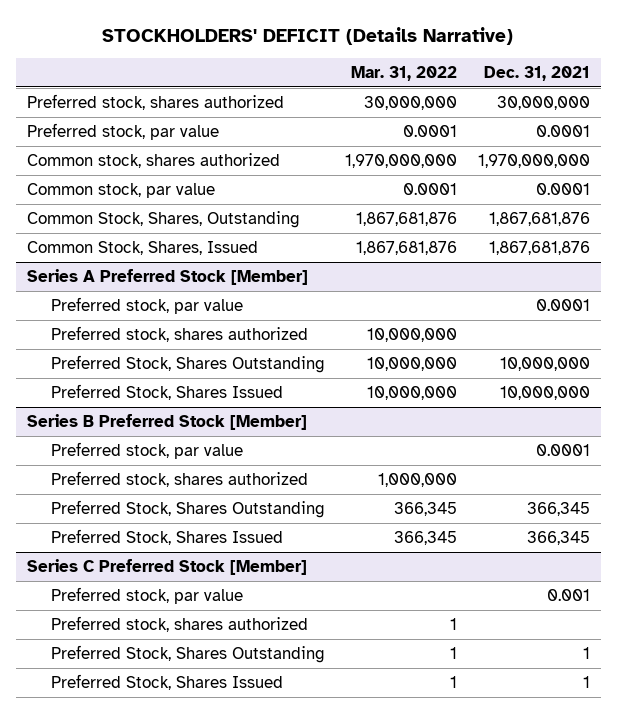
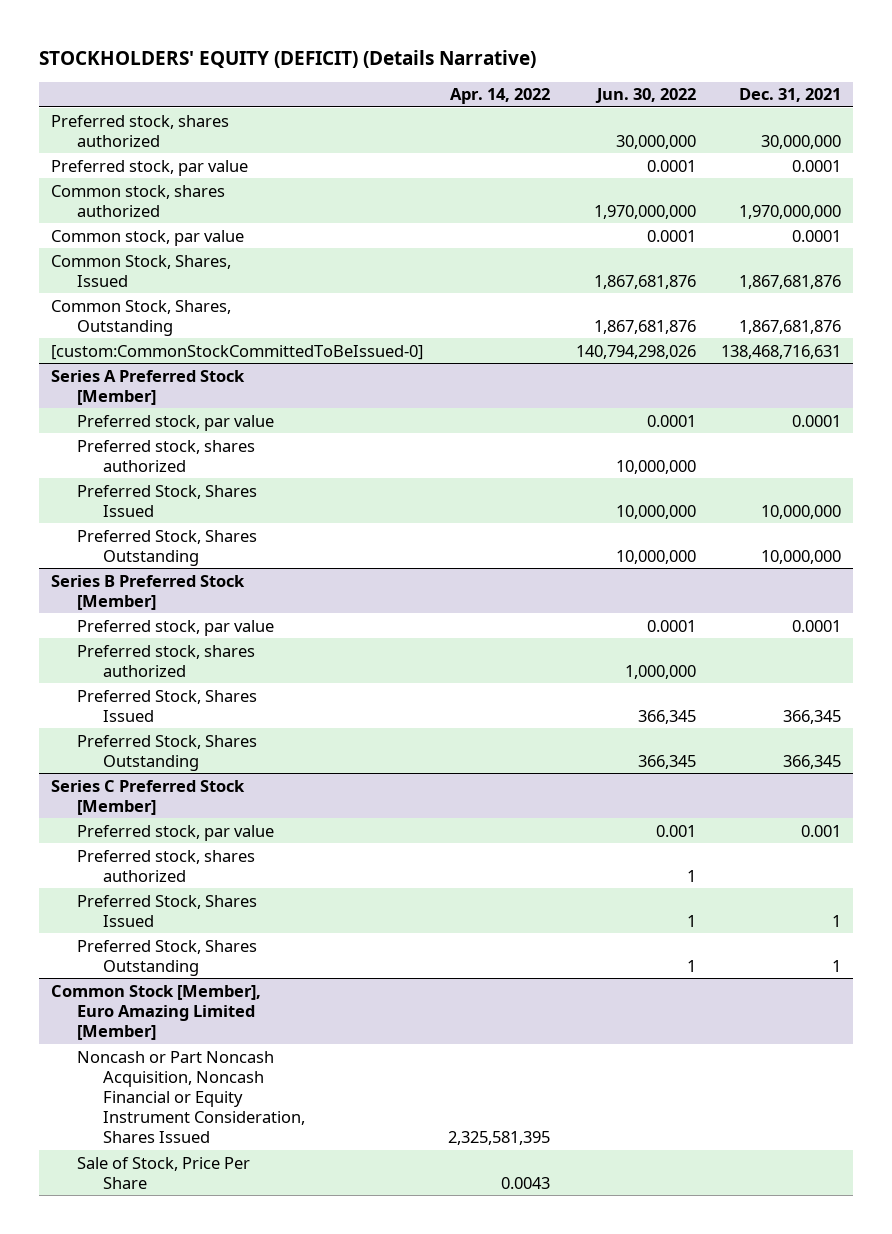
- STOCKHOLDERS' DEFICIT (Details Narrative)
+ STOCKHOLDERS' EQUITY (DEFICIT) (Details Narrative)
- | Mar. 31, 2022 | Dec. 31, 2021
+ | Apr. 14, 2022 | Jun. 30, 2022 | Dec. 31, 2021
moved down: Common Stock, Shares, Outstanding | | 1,867,681,876 | 1,867,681,876
+ [custom:CommonStockCommittedToBeIssued-0] | | 140,794,298,026 | 138,468,716,631
@ Series A Preferred Stock [Member]
moved down: Preferred Stock, Shares Outstanding | | 10,000,000 | 10,000,000
@ Series B Preferred Stock [Member]
moved down: Preferred Stock, Shares Outstanding | | 366,345 | 366,345
@ Series C Preferred Stock [Member]
moved down: Preferred Stock, Shares Outstanding | | 1 | 1
+ Common Stock [Member], Euro Amazing Limited [Member]
+ Noncash or Part Noncash Acquisition, Noncash Financial or Equity Instrument Consideration, Shares Issued | 2,325,581,395 | |
+ Sale of Stock, Price Per Share | 0.0043 | |

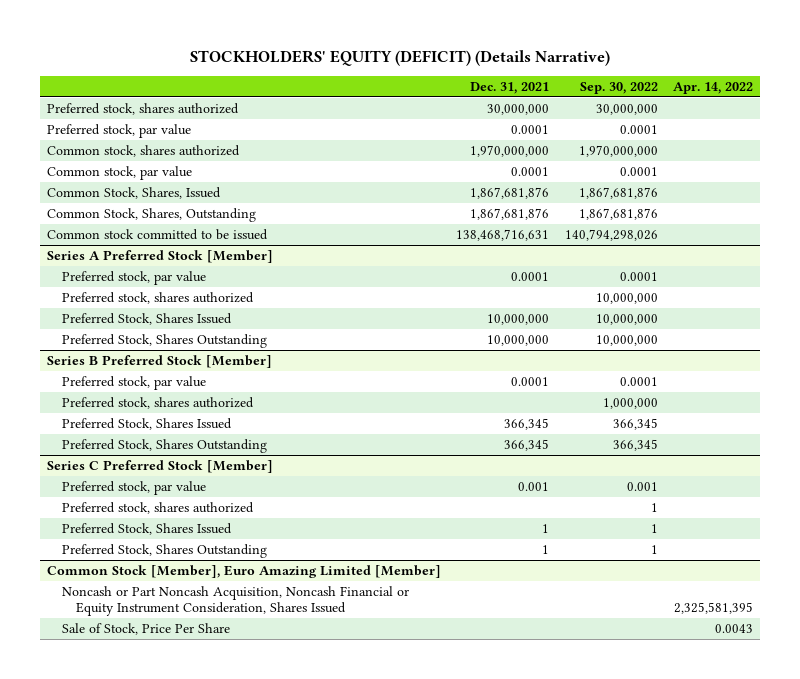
- | Apr. 14, 2022 | Jun. 30, 2022 | Dec. 31, 2021
+ | Dec. 31, 2021 | Sep. 30, 2022 | Apr. 14, 2022
- [custom:CommonStockCommittedToBeIssued-0] | | 140,794,298,026 | 138,468,716,631
+ Common stock committed to be issued | 138,468,716,631 | 140,794,298,026 |

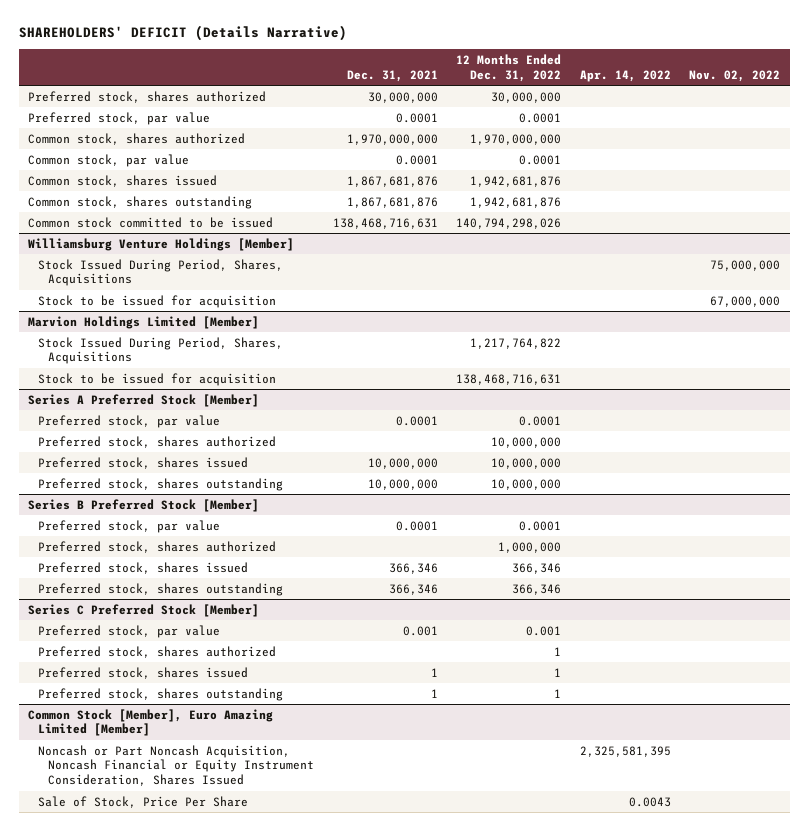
- STOCKHOLDERS' EQUITY (DEFICIT) (Details Narrative)
+ SHAREHOLDERS' DEFICIT (Details Narrative)
- | Dec. 31, 2021 | Sep. 30, 2022 | Apr. 14, 2022
+ | Dec. 31, 2021 | 12 Months Ended Dec. 31, 2022 | Apr. 14, 2022 | Nov. 02, 2022
- Common Stock, Shares, Issued | 1,867,681,876 | 1,867,681,876 |
- Common Stock, Shares, Outstanding | 1,867,681,876 | 1,867,681,876 |
+ Common stock, shares issued | 1,867,681,876 | 1,942,681,876 | |
+ Common stock, shares outstanding | 1,867,681,876 | 1,942,681,876 | |
+ Williamsburg Venture Holdings [Member]
+ Stock Issued During Period, Shares, Acquisitions | | | | 75,000,000
+ Stock to be issued for acquisition | | | | 67,000,000
+ Marvion Holdings Limited [Member]
+ Stock Issued During Period, Shares, Acquisitions | | 1,217,764,822 | |
+ Stock to be issued for acquisition | | 138,468,716,631 | |
@ Series A Preferred Stock [Member]
- Preferred Stock, Shares Issued | 10,000,000 | 10,000,000 |
- Preferred Stock, Shares Outstanding | 10,000,000 | 10,000,000 |
+ Preferred stock, shares issued | 10,000,000 | 10,000,000 | |
+ Preferred stock, shares outstanding | 10,000,000 | 10,000,000 | |
@ Series B Preferred Stock [Member]
- Preferred Stock, Shares Issued | 366,345 | 366,345 |
- Preferred Stock, Shares Outstanding | 366,345 | 366,345 |
+ Preferred stock, shares issued | 366,346 | 366,346 | |
+ Preferred stock, shares outstanding | 366,346 | 366,346 | |
@ Series C Preferred Stock [Member]
- Preferred Stock, Shares Issued | 1 | 1 |
- Preferred Stock, Shares Outstanding | 1 | 1 |
+ Preferred stock, shares issued | 1 | 1 | |
+ Preferred stock, shares outstanding | 1 | 1 | |

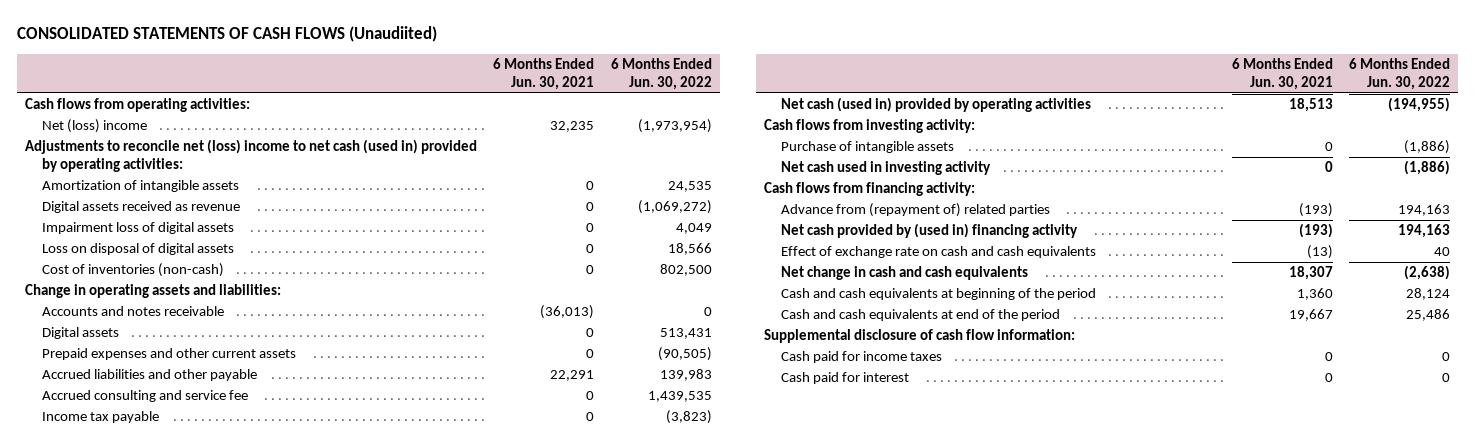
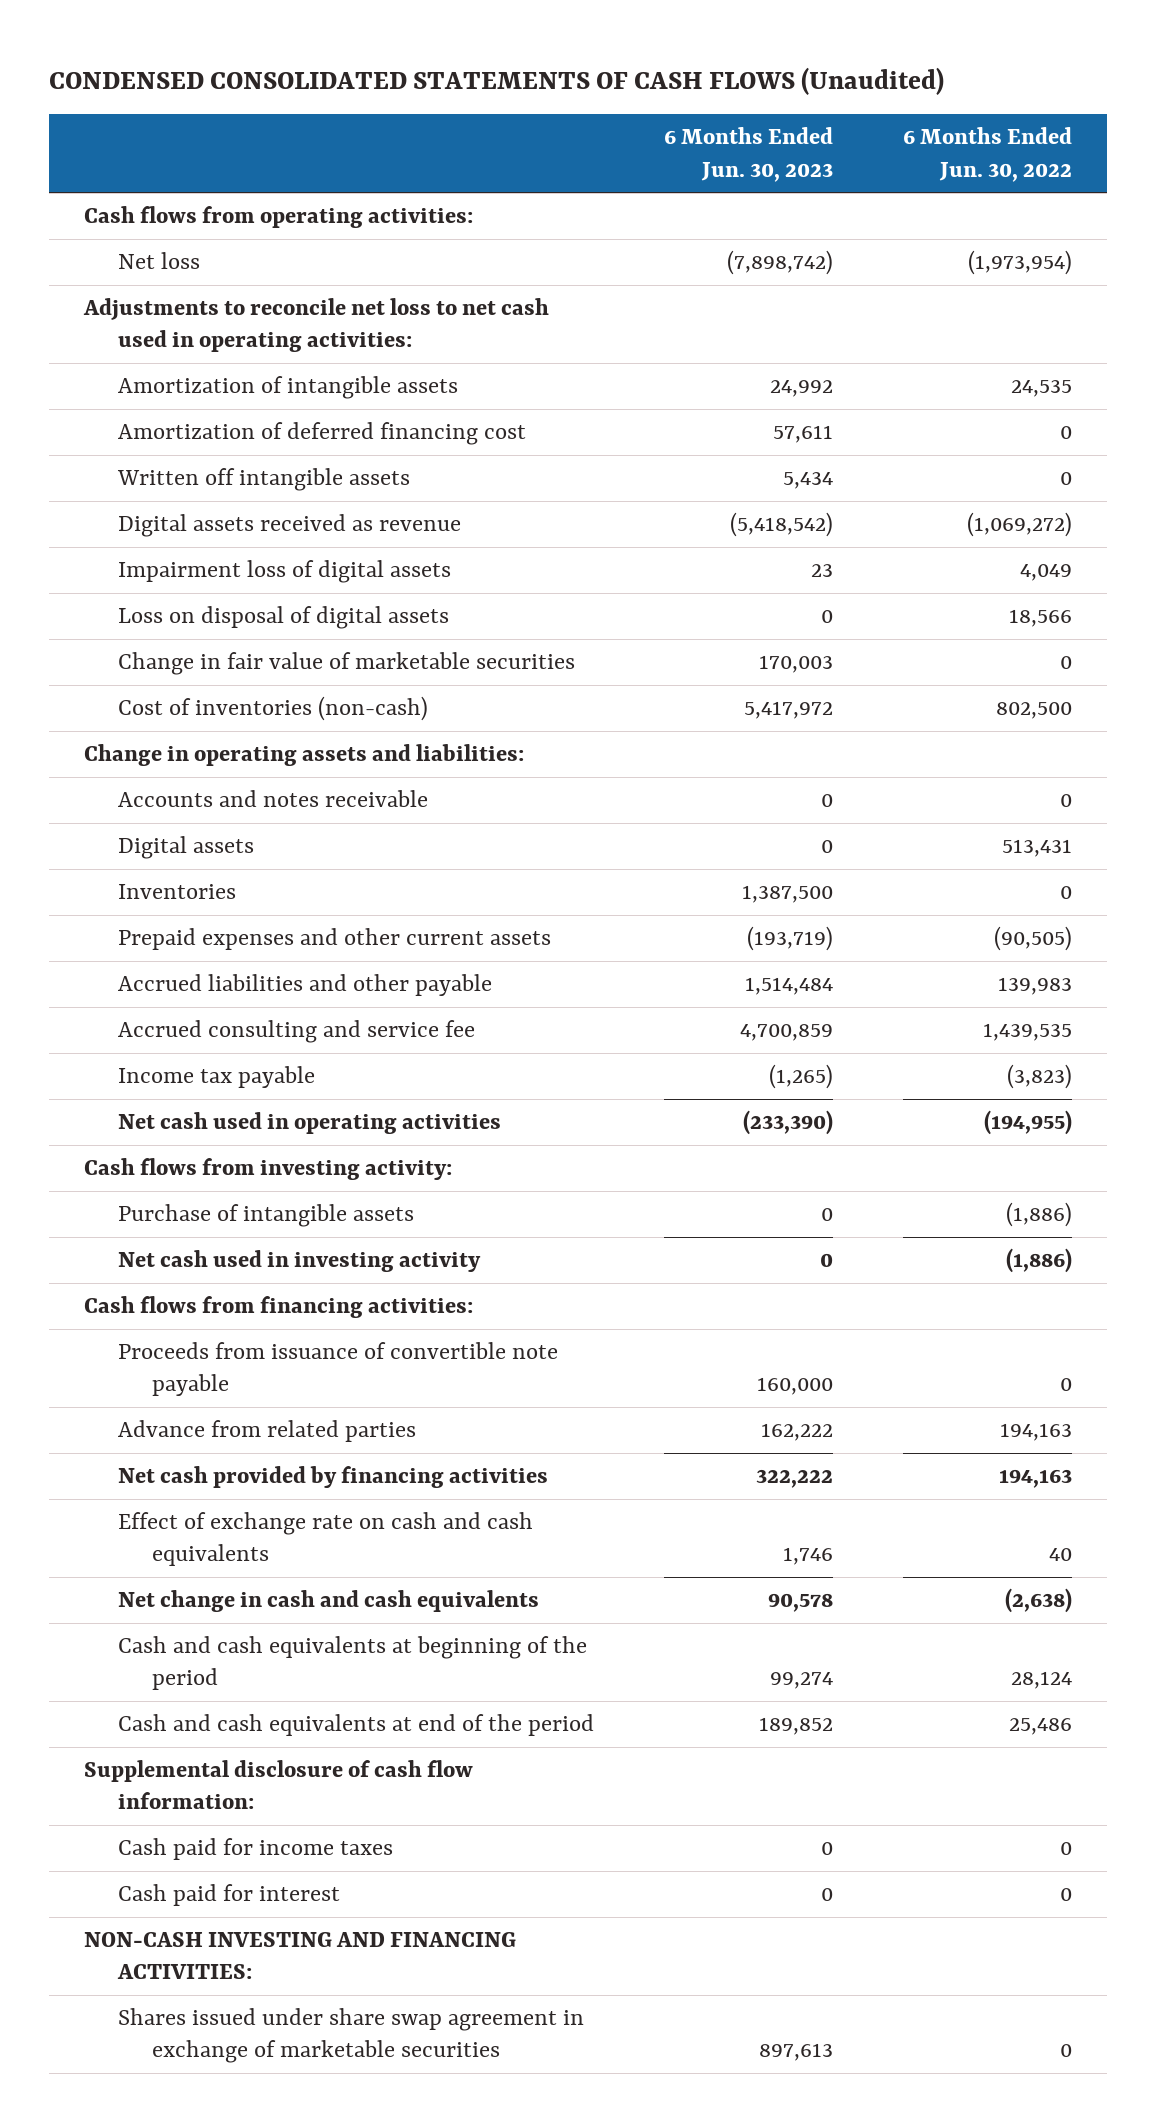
- CONSOLIDATED STATEMENTS OF CASH FLOWS (Unaudiited)
+ CONDENSED CONSOLIDATED STATEMENTS OF CASH FLOWS (Unaudited)
- | 6 Months Ended Jun. 30, 2021 | 6 Months Ended Jun. 30, 2022
+ | 6 Months Ended Jun. 30, 2023 | 6 Months Ended Jun. 30, 2022
- Net (loss) income | 32,235 | (1,973,954)
- Adjustments to reconcile net (loss) income to net cash (used in) provided by operating activities:
+ Net loss | (7,898,742) | (1,973,954)
+ Adjustments to reconcile net loss to net cash used in operating activities:
+ Amortization of deferred financing cost | 57,611 | 0
+ Written off intangible assets | 5,434 | 0
+ Change in fair value of marketable securities | 170,003 | 0
+ Inventories | 1,387,500 | 0
- Net cash (used in) provided by operating activities | 18,513 | (194,955)
+ Net cash used in operating activities | (233,390) | (194,955)
- Cash flows from financing activity:
- Advance from (repayment of) related parties | (193) | 194,163
- Net cash provided by (used in) financing activity | (193) | 194,163
+ Cash flows from financing activities:
+ Proceeds from issuance of convertible note payable | 160,000 | 0
+ Advance from related parties | 162,222 | 194,163
+ Net cash provided by financing activities | 322,222 | 194,163
+ NON-CASH INVESTING AND FINANCING ACTIVITIES:
+ Shares issued under share swap agreement in exchange of marketable securities | 897,613 | 0

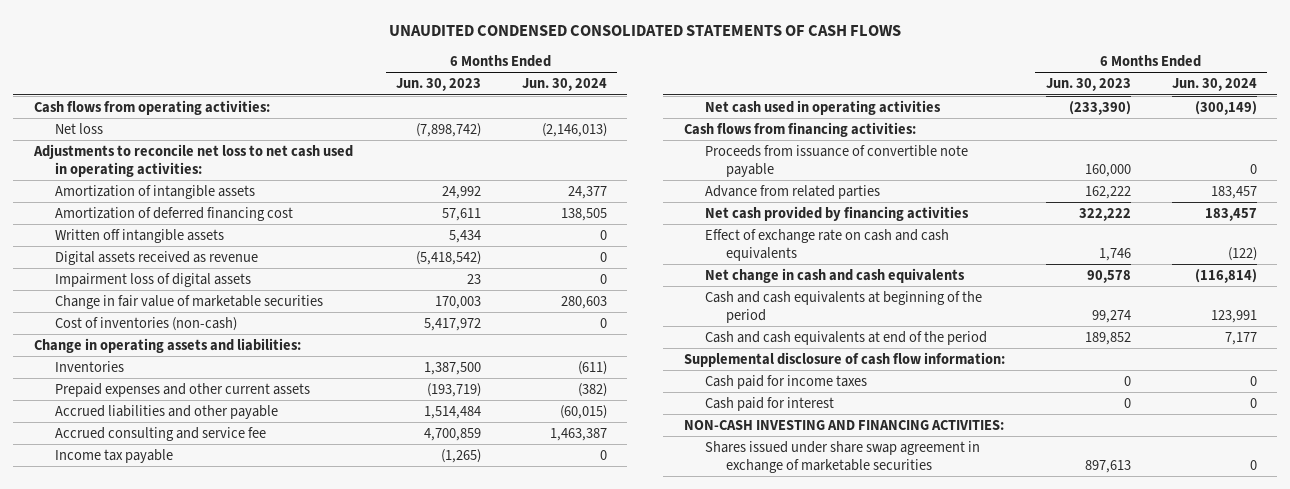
- CONDENSED CONSOLIDATED STATEMENTS OF CASH FLOWS (Unaudited)
+ UNAUDITED CONDENSED CONSOLIDATED STATEMENTS OF CASH FLOWS
- | 6 Months Ended Jun. 30, 2023 | 6 Months Ended Jun. 30, 2022
+ | 6 Months Ended Jun. 30, 2023 | 6 Months Ended Jun. 30, 2024
- Loss on disposal of digital assets | 0 | 18,566
- Accounts and notes receivable | 0 | 0
- Digital assets | 0 | 513,431
- Cash flows from investing activity:
- Purchase of intangible assets | 0 | (1,886)
- Net cash used in investing activity | 0 | (1,886)

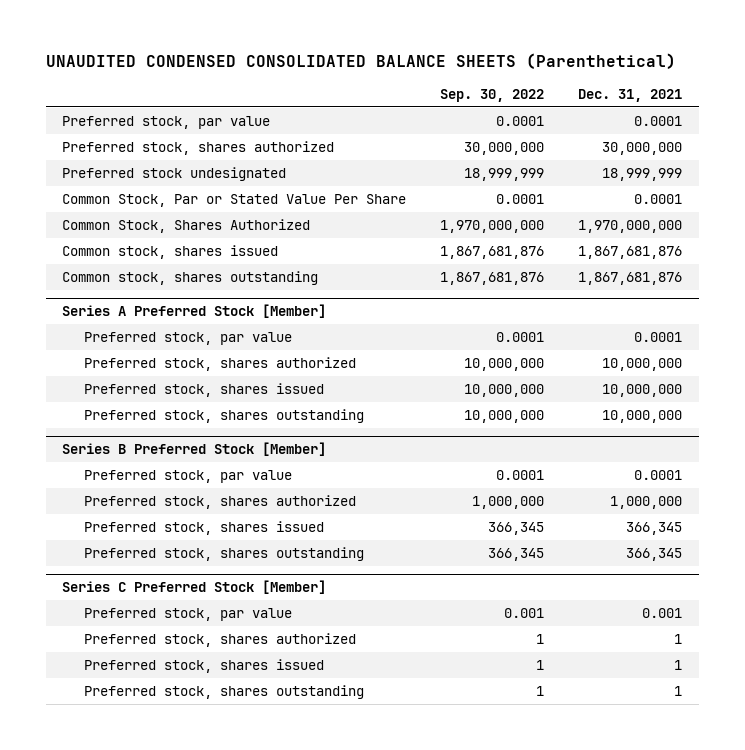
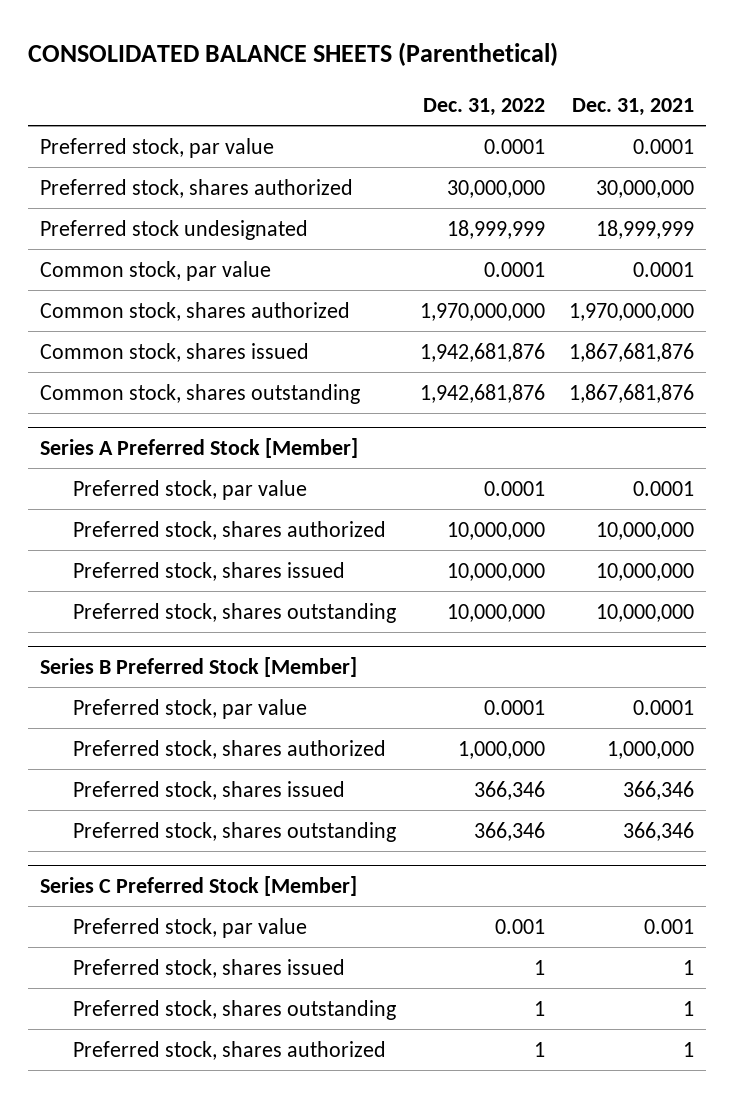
- UNAUDITED CONDENSED CONSOLIDATED BALANCE SHEETS (Parenthetical)
+ CONSOLIDATED BALANCE SHEETS (Parenthetical)
- | Sep. 30, 2022 | Dec. 31, 2021
+ | Dec. 31, 2022 | Dec. 31, 2021
- Common Stock, Par or Stated Value Per Share | 0.0001 | 0.0001
- Common Stock, Shares Authorized | 1,970,000,000 | 1,970,000,000
+ Common stock, par value | 0.0001 | 0.0001
+ Common stock, shares authorized | 1,970,000,000 | 1,970,000,000
@ Series B Preferred Stock [Member]
- Preferred stock, shares issued | 366,345 | 366,345
- Preferred stock, shares outstanding | 366,345 | 366,345
+ Preferred stock, shares issued | 366,346 | 366,346
+ Preferred stock, shares outstanding | 366,346 | 366,346
@ Series C Preferred Stock [Member]
moved down: Preferred stock, shares authorized | 1 | 1

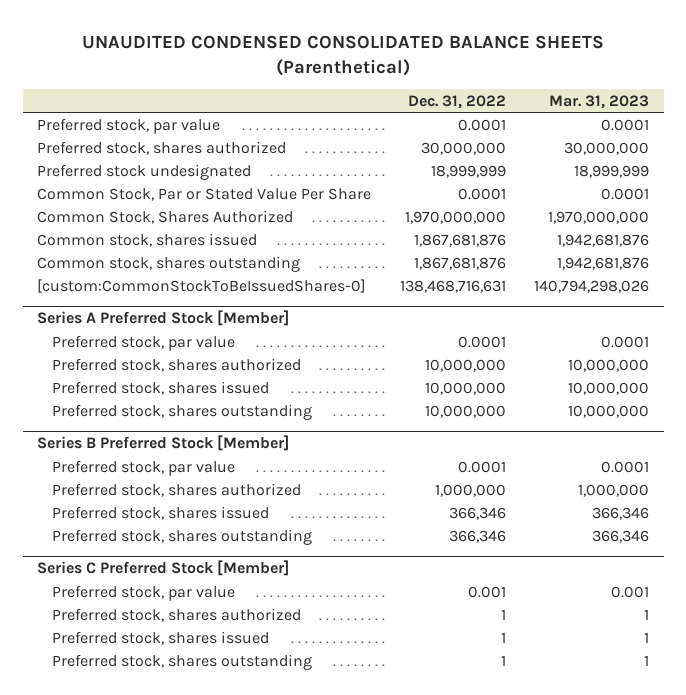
- CONSOLIDATED BALANCE SHEETS (Parenthetical)
+ UNAUDITED CONDENSED CONSOLIDATED BALANCE SHEETS (Parenthetical)
- | Dec. 31, 2022 | Dec. 31, 2021
+ | Dec. 31, 2022 | Mar. 31, 2023
- Common stock, par value | 0.0001 | 0.0001
- Common stock, shares authorized | 1,970,000,000 | 1,970,000,000
- Common stock, shares issued | 1,942,681,876 | 1,867,681,876
- Common stock, shares outstanding | 1,942,681,876 | 1,867,681,876
+ Common Stock, Par or Stated Value Per Share | 0.0001 | 0.0001
+ Common Stock, Shares Authorized | 1,970,000,000 | 1,970,000,000
+ Common stock, shares issued | 1,867,681,876 | 1,942,681,876
+ Common stock, shares outstanding | 1,867,681,876 | 1,942,681,876
+ [custom:CommonStockToBeIssuedShares-0] | 138,468,716,631 | 140,794,298,026
@ Series C Preferred Stock [Member]
moved up: Preferred stock, shares authorized | 1 | 1

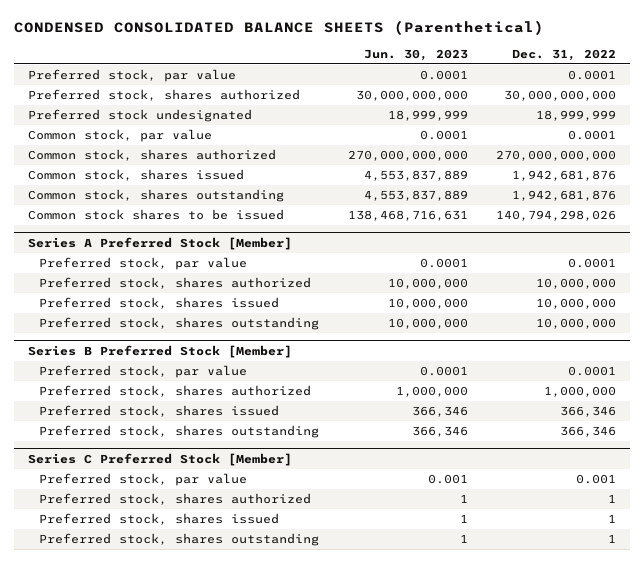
- UNAUDITED CONDENSED CONSOLIDATED BALANCE SHEETS (Parenthetical)
+ CONDENSED CONSOLIDATED BALANCE SHEETS (Parenthetical)
- | Dec. 31, 2022 | Mar. 31, 2023
+ | Jun. 30, 2023 | Dec. 31, 2022
- Preferred stock, shares authorized | 30,000,000 | 30,000,000
+ Preferred stock, shares authorized | 30,000,000,000 | 30,000,000,000
- Common Stock, Par or Stated Value Per Share | 0.0001 | 0.0001
- Common Stock, Shares Authorized | 1,970,000,000 | 1,970,000,000
- Common stock, shares issued | 1,867,681,876 | 1,942,681,876
- Common stock, shares outstanding | 1,867,681,876 | 1,942,681,876
- [custom:CommonStockToBeIssuedShares-0] | 138,468,716,631 | 140,794,298,026
+ Common stock, par value | 0.0001 | 0.0001
+ Common stock, shares authorized | 270,000,000,000 | 270,000,000,000
+ Common stock, shares issued | 4,553,837,889 | 1,942,681,876
+ Common stock, shares outstanding | 4,553,837,889 | 1,942,681,876
+ Common stock shares to be issued | 138,468,716,631 | 140,794,298,026

